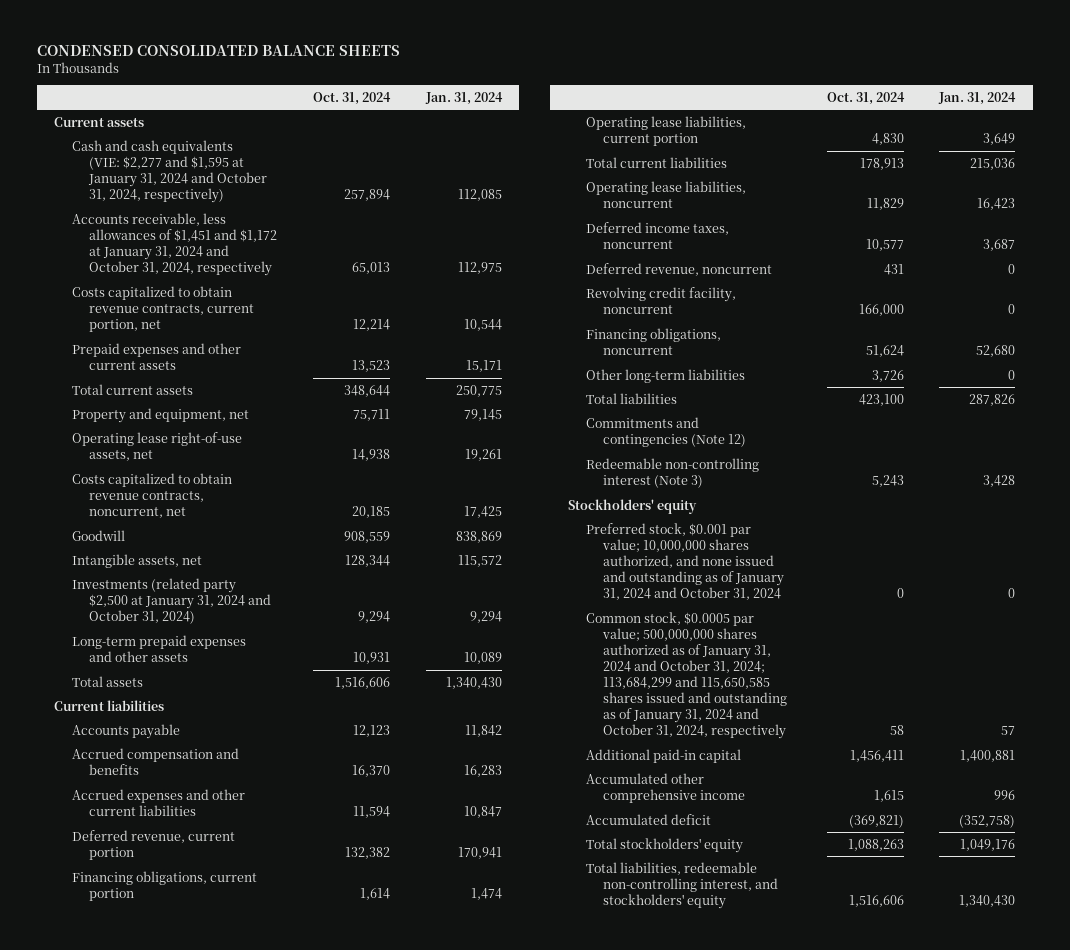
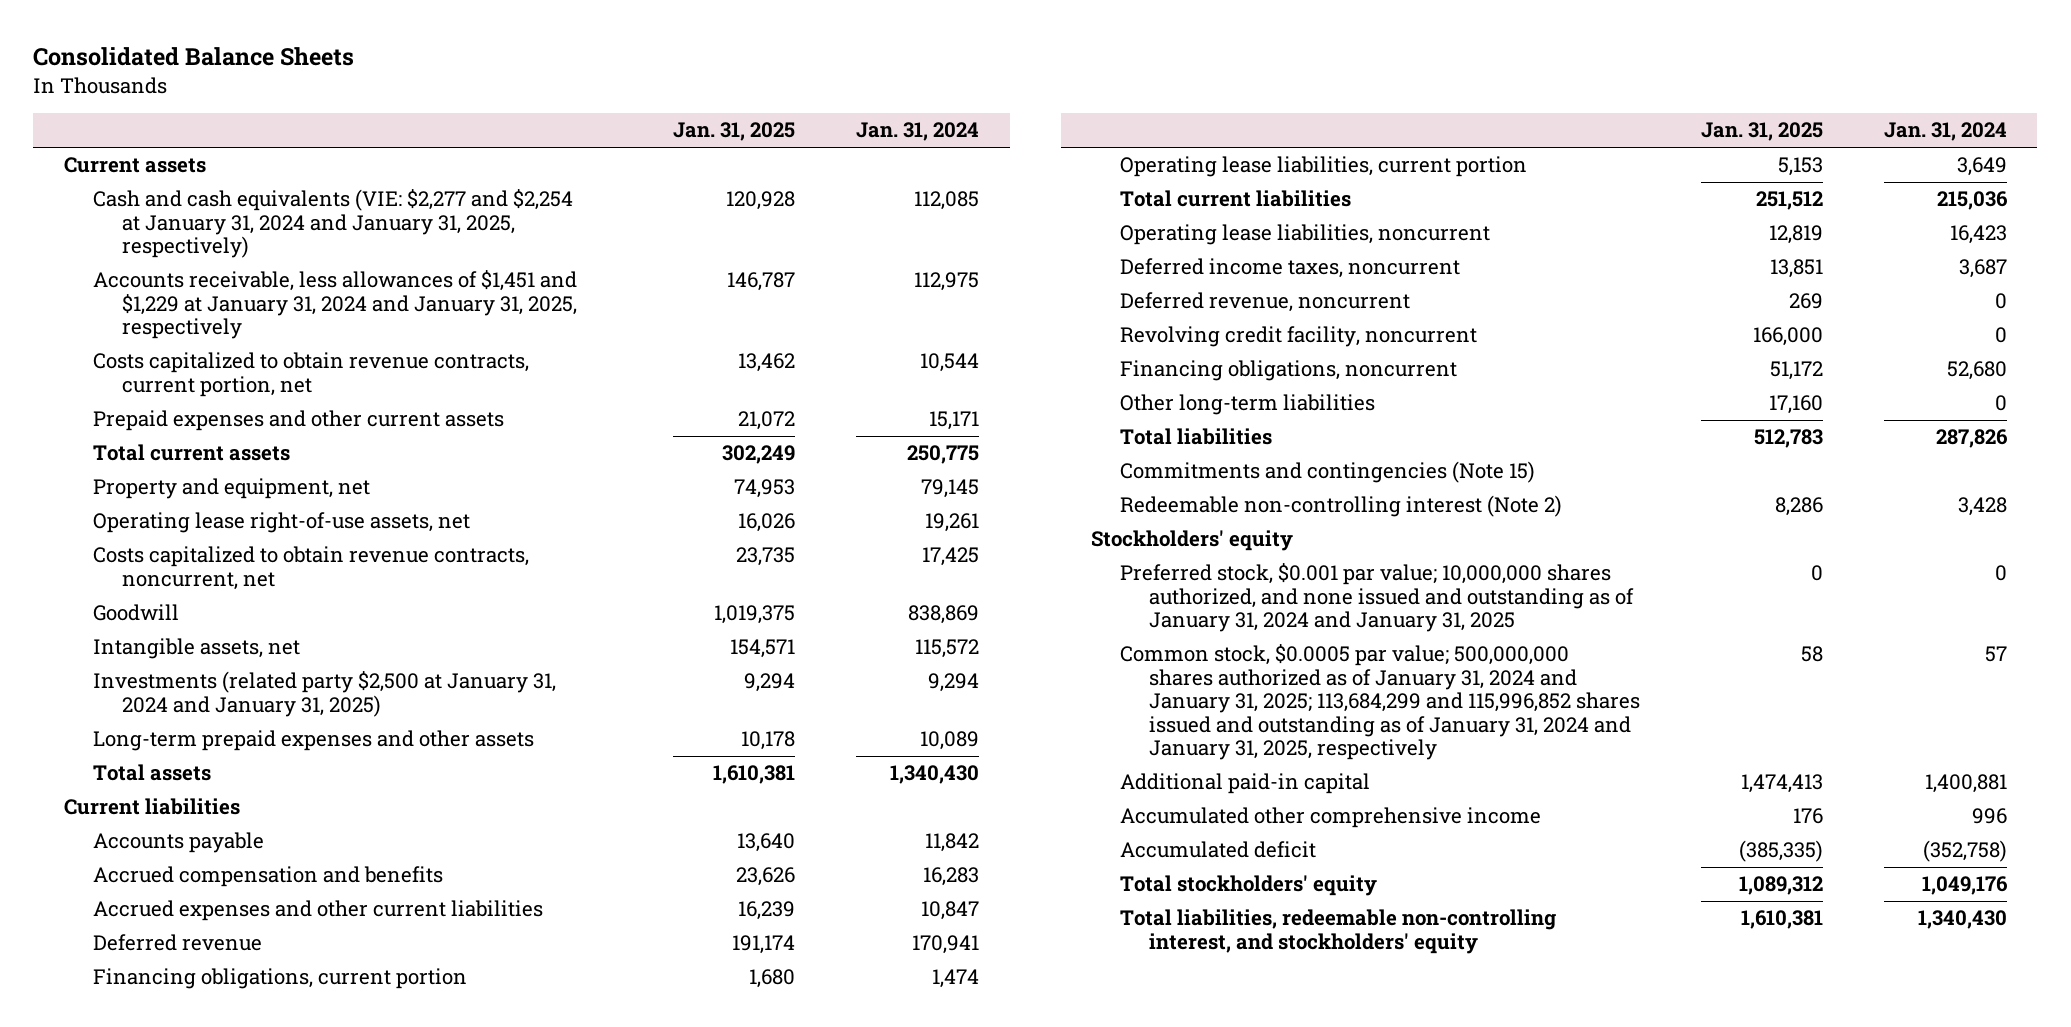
- CONDENSED CONSOLIDATED BALANCE SHEETS
+ Consolidated Balance Sheets
- | Oct. 31, 2024 | Jan. 31, 2024
+ | Jan. 31, 2025 | Jan. 31, 2024
- Cash and cash equivalents (VIE: $2,277 and $1,595 at January 31, 2024 and October 31, 2024, respectively) | 257,894 | 112,085
- Accounts receivable, less allowances of $1,451 and $1,172 at January 31, 2024 and October 31, 2024, respectively | 65,013 | 112,975
+ Cash and cash equivalents (VIE: $2,277 and $2,254 at January 31, 2024 and January 31, 2025, respectively) | 120,928 | 112,085
+ Accounts receivable, less allowances of $1,451 and $1,229 at January 31, 2024 and January 31, 2025, respectively | 146,787 | 112,975
- Investments (related party $2,500 at January 31, 2024 and October 31, 2024) | 9,294 | 9,294
+ Investments (related party $2,500 at January 31, 2024 and January 31, 2025) | 9,294 | 9,294
- Deferred revenue, current portion | 132,382 | 170,941
+ Deferred revenue | 191,174 | 170,941
- Commitments and contingencies (Note 12)
- Redeemable non-controlling interest (Note 3) | 5,243 | 3,428
+ Commitments and contingencies (Note 15)
+ Redeemable non-controlling interest (Note 2) | 8,286 | 3,428
- Preferred stock, $0.001 par value; 10,000,000 shares authorized, and none issued and outstanding as of January 31, 2024 and October 31, 2024 | 0 | 0
- Common stock, $0.0005 par value; 500,000,000 shares authorized as of January 31, 2024 and October 31, 2024; 113,684,299 and 115,650,585 shares issued and outstanding as of January 31, 2024 and October 31, 2024, respectively | 58 | 57
+ Preferred stock, $0.001 par value; 10,000,000 shares authorized, and none issued and outstanding as of January 31, 2024 and January 31, 2025 | 0 | 0
+ Common stock, $0.0005 par value; 500,000,000 shares authorized as of January 31, 2024 and January 31, 2025; 113,684,299 and 115,996,852 shares issued and outstanding as of January 31, 2024 and January 31, 2025, respectively | 58 | 57

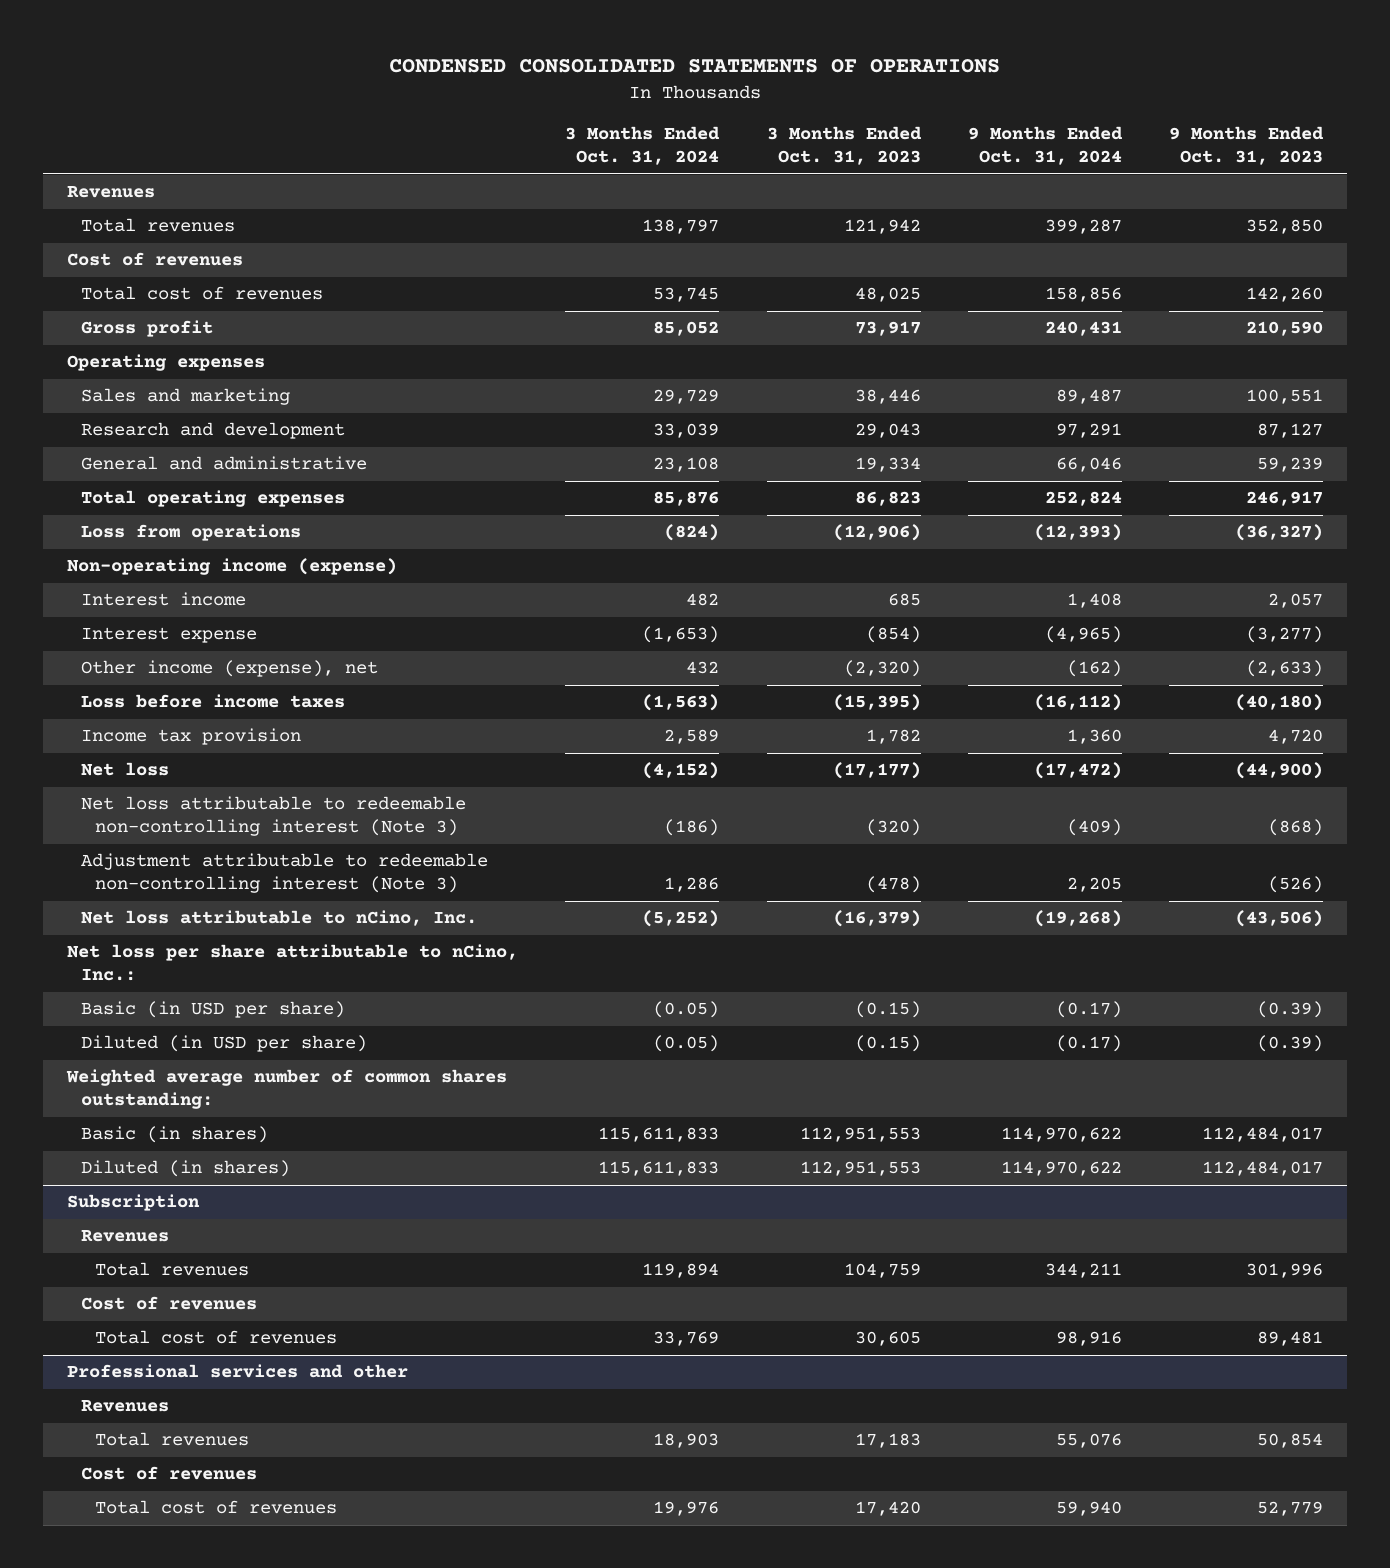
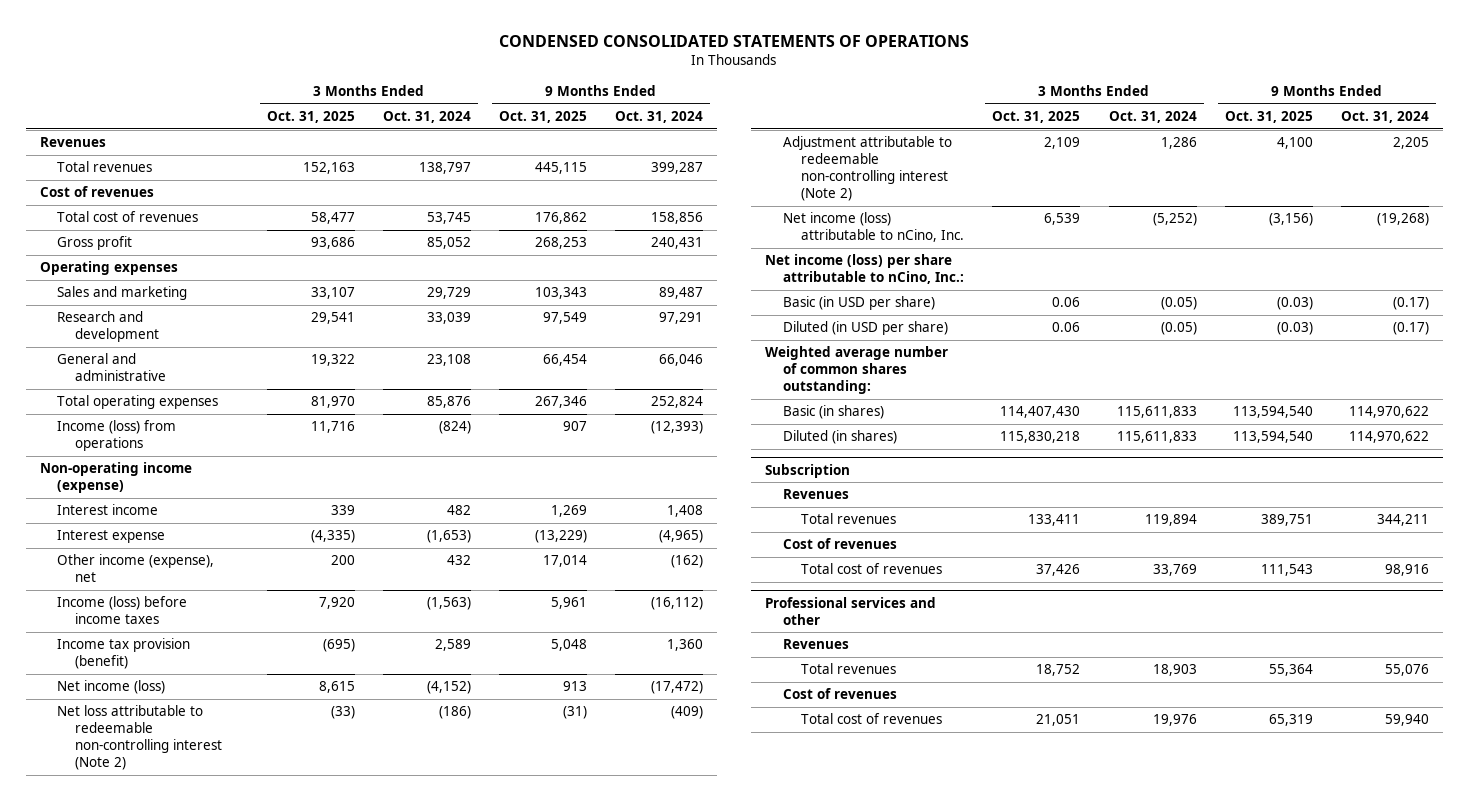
- | 3 Months Ended Oct. 31, 2024 | 3 Months Ended Oct. 31, 2023 | 9 Months Ended Oct. 31, 2024 | 9 Months Ended Oct. 31, 2023
+ | 3 Months Ended Oct. 31, 2025 | 3 Months Ended Oct. 31, 2024 | 9 Months Ended Oct. 31, 2025 | 9 Months Ended Oct. 31, 2024
- Loss from operations | (824) | (12,906) | (12,393) | (36,327)
+ Income (loss) from operations | 11,716 | (824) | 907 | (12,393)
- Loss before income taxes | (1,563) | (15,395) | (16,112) | (40,180)
- Income tax provision | 2,589 | 1,782 | 1,360 | 4,720
- Net loss | (4,152) | (17,177) | (17,472) | (44,900)
- Net loss attributable to redeemable non-controlling interest (Note 3) | (186) | (320) | (409) | (868)
- Adjustment attributable to redeemable non-controlling interest (Note 3) | 1,286 | (478) | 2,205 | (526)
- Net loss attributable to nCino, Inc. | (5,252) | (16,379) | (19,268) | (43,506)
- Net loss per share attributable to nCino, Inc.:
+ Income (loss) before income taxes | 7,920 | (1,563) | 5,961 | (16,112)
+ Income tax provision (benefit) | (695) | 2,589 | 5,048 | 1,360
+ Net income (loss) | 8,615 | (4,152) | 913 | (17,472)
+ Net loss attributable to redeemable non-controlling interest (Note 2) | (33) | (186) | (31) | (409)
+ Adjustment attributable to redeemable non-controlling interest (Note 2) | 2,109 | 1,286 | 4,100 | 2,205
+ Net income (loss) attributable to nCino, Inc. | 6,539 | (5,252) | (3,156) | (19,268)
+ Net income (loss) per share attributable to nCino, Inc.:

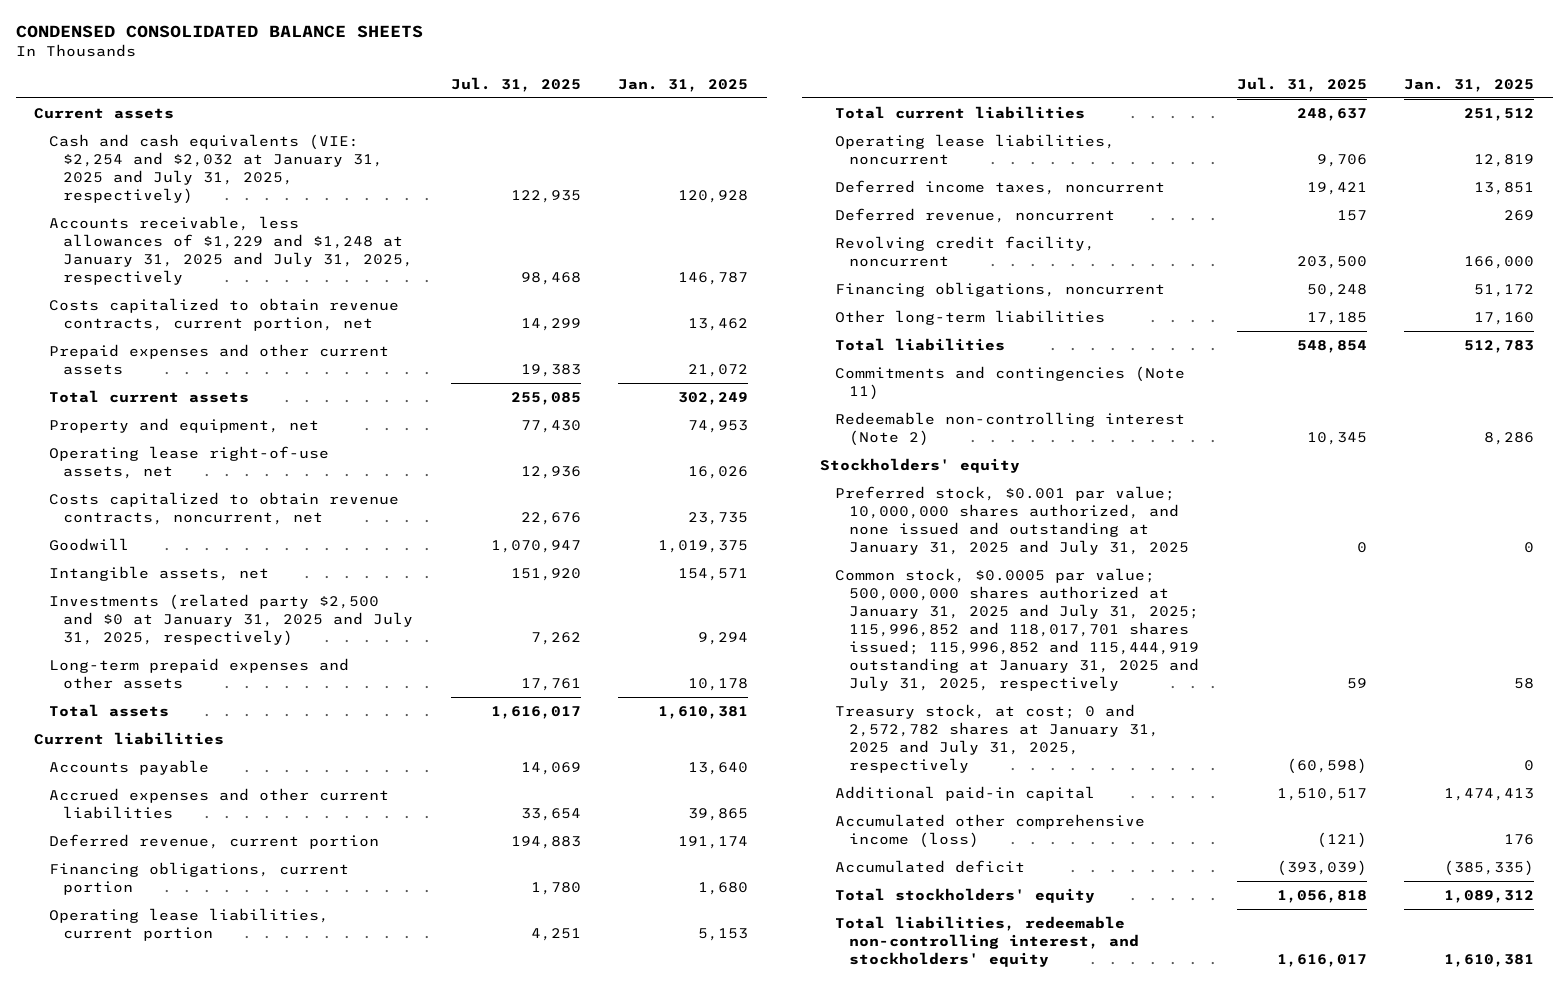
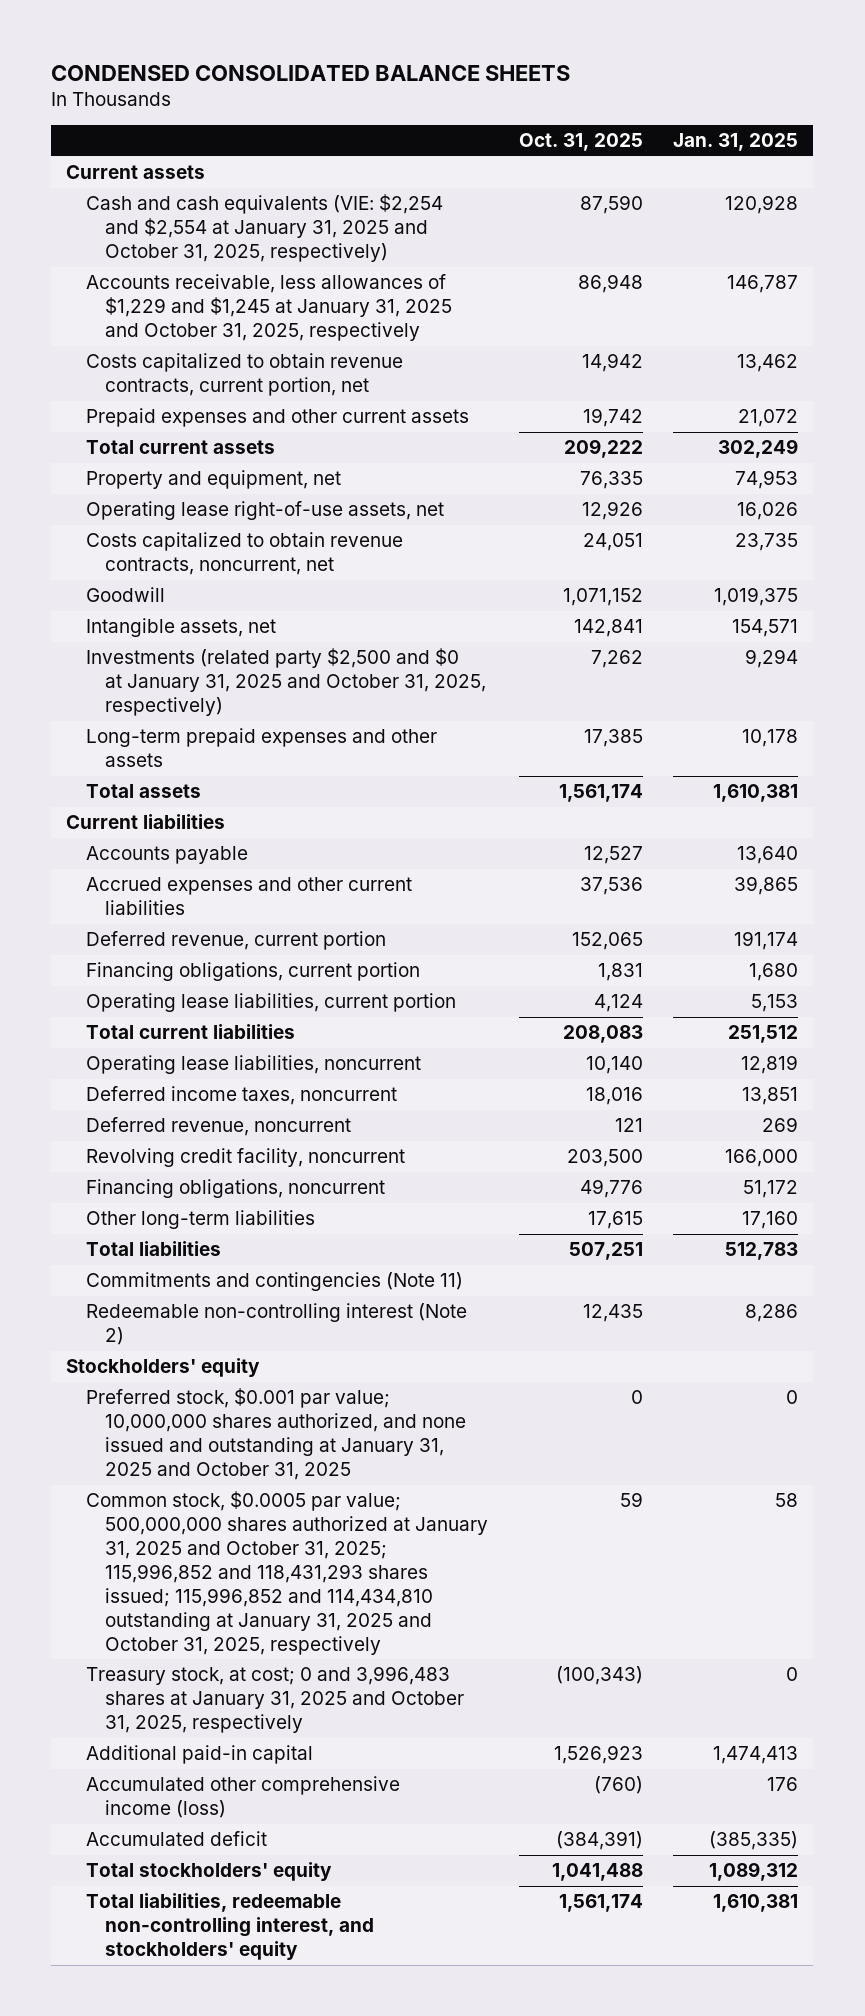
- | Jul. 31, 2025 | Jan. 31, 2025
+ | Oct. 31, 2025 | Jan. 31, 2025
- Cash and cash equivalents (VIE: $2,254 and $2,032 at January 31, 2025 and July 31, 2025, respectively) | 122,935 | 120,928
- Accounts receivable, less allowances of $1,229 and $1,248 at January 31, 2025 and July 31, 2025, respectively | 98,468 | 146,787
+ Cash and cash equivalents (VIE: $2,254 and $2,554 at January 31, 2025 and October 31, 2025, respectively) | 87,590 | 120,928
+ Accounts receivable, less allowances of $1,229 and $1,245 at January 31, 2025 and October 31, 2025, respectively | 86,948 | 146,787
- Investments (related party $2,500 and $0 at January 31, 2025 and July 31, 2025, respectively) | 7,262 | 9,294
+ Investments (related party $2,500 and $0 at January 31, 2025 and October 31, 2025, respectively) | 7,262 | 9,294
- Preferred stock, $0.001 par value; 10,000,000 shares authorized, and none issued and outstanding at January 31, 2025 and July 31, 2025 | 0 | 0
- Common stock, $0.0005 par value; 500,000,000 shares authorized at January 31, 2025 and July 31, 2025; 115,996,852 and 118,017,701 shares issued; 115,996,852 and 115,444,919 outstanding at January 31, 2025 and July 31, 2025, respectively | 59 | 58
- Treasury stock, at cost; 0 and 2,572,782 shares at January 31, 2025 and July 31, 2025, respectively | (60,598) | 0
+ Preferred stock, $0.001 par value; 10,000,000 shares authorized, and none issued and outstanding at January 31, 2025 and October 31, 2025 | 0 | 0
+ Common stock, $0.0005 par value; 500,000,000 shares authorized at January 31, 2025 and October 31, 2025; 115,996,852 and 118,431,293 shares issued; 115,996,852 and 114,434,810 outstanding at January 31, 2025 and October 31, 2025, respectively | 59 | 58
+ Treasury stock, at cost; 0 and 3,996,483 shares at January 31, 2025 and October 31, 2025, respectively | (100,343) | 0

